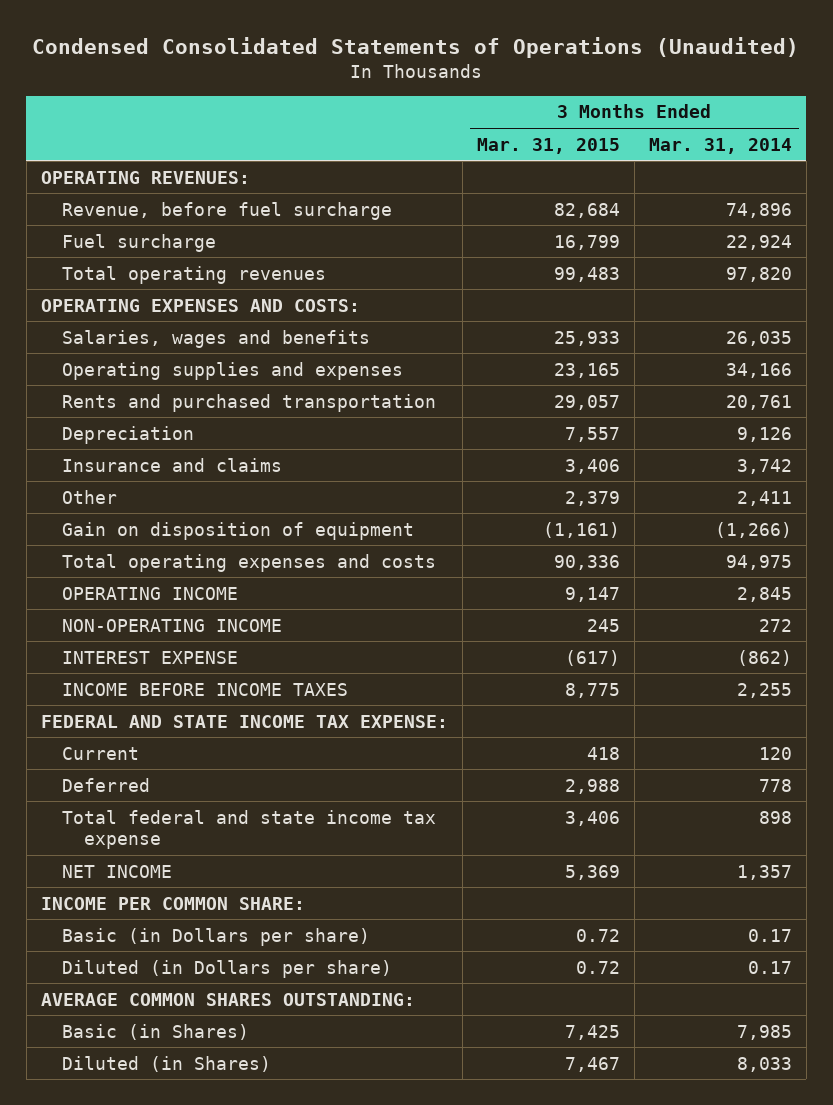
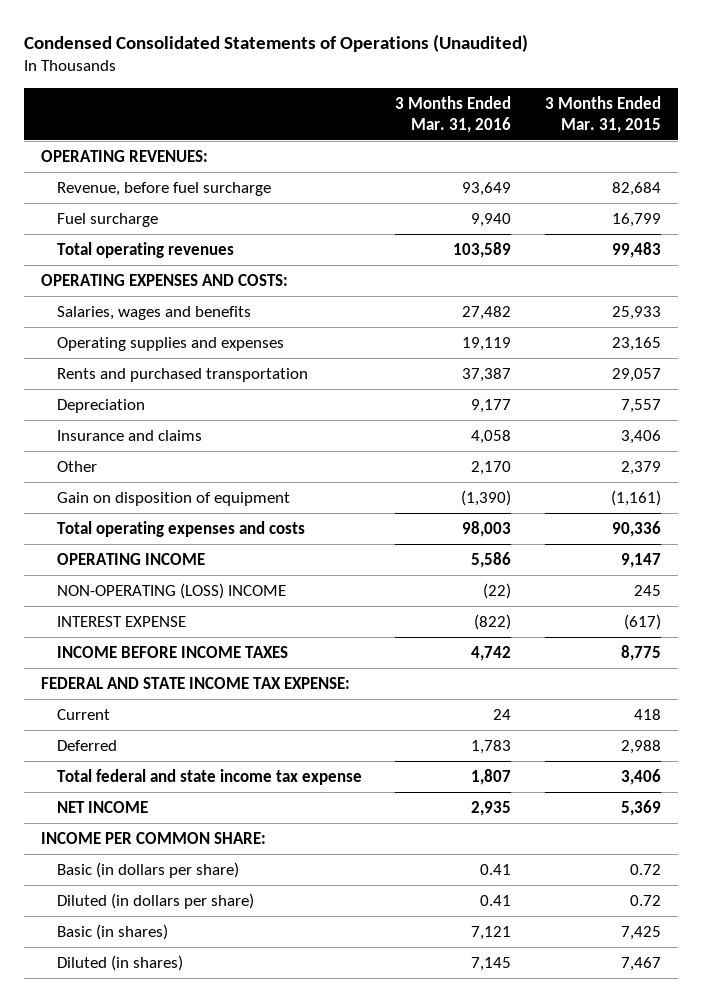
- | 3 Months Ended Mar. 31, 2015 | 3 Months Ended Mar. 31, 2014
+ | 3 Months Ended Mar. 31, 2016 | 3 Months Ended Mar. 31, 2015
- NON-OPERATING INCOME | 245 | 272
+ NON-OPERATING (LOSS) INCOME | (22) | 245
- Basic (in Dollars per share) | 0.72 | 0.17
- Diluted (in Dollars per share) | 0.72 | 0.17
- AVERAGE COMMON SHARES OUTSTANDING:
- Basic (in Shares) | 7,425 | 7,985
- Diluted (in Shares) | 7,467 | 8,033
+ Basic (in dollars per share) | 0.41 | 0.72
+ Diluted (in dollars per share) | 0.41 | 0.72
+ Basic (in shares) | 7,121 | 7,425
+ Diluted (in shares) | 7,145 | 7,467

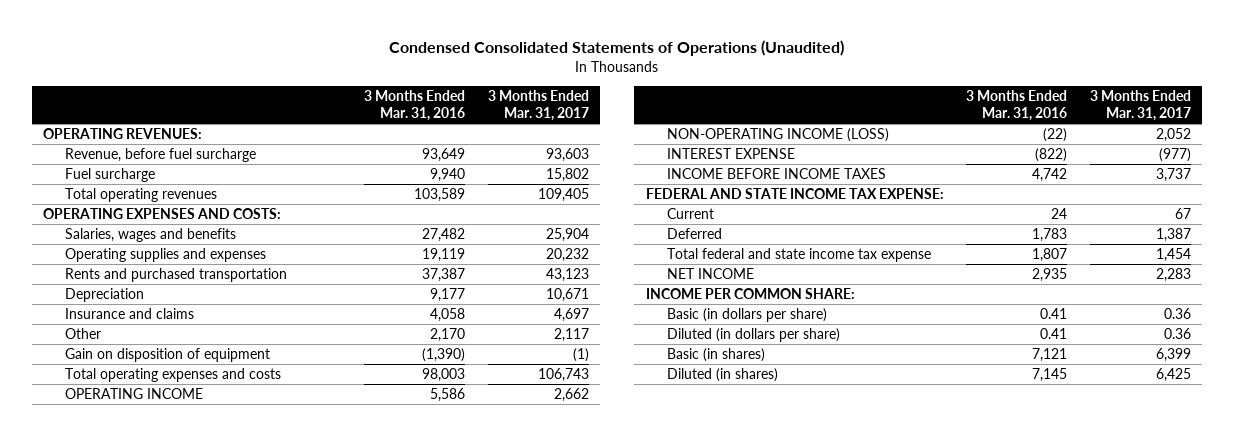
- | 3 Months Ended Mar. 31, 2016 | 3 Months Ended Mar. 31, 2015
+ | 3 Months Ended Mar. 31, 2016 | 3 Months Ended Mar. 31, 2017
- NON-OPERATING (LOSS) INCOME | (22) | 245
+ NON-OPERATING INCOME (LOSS) | (22) | 2,052

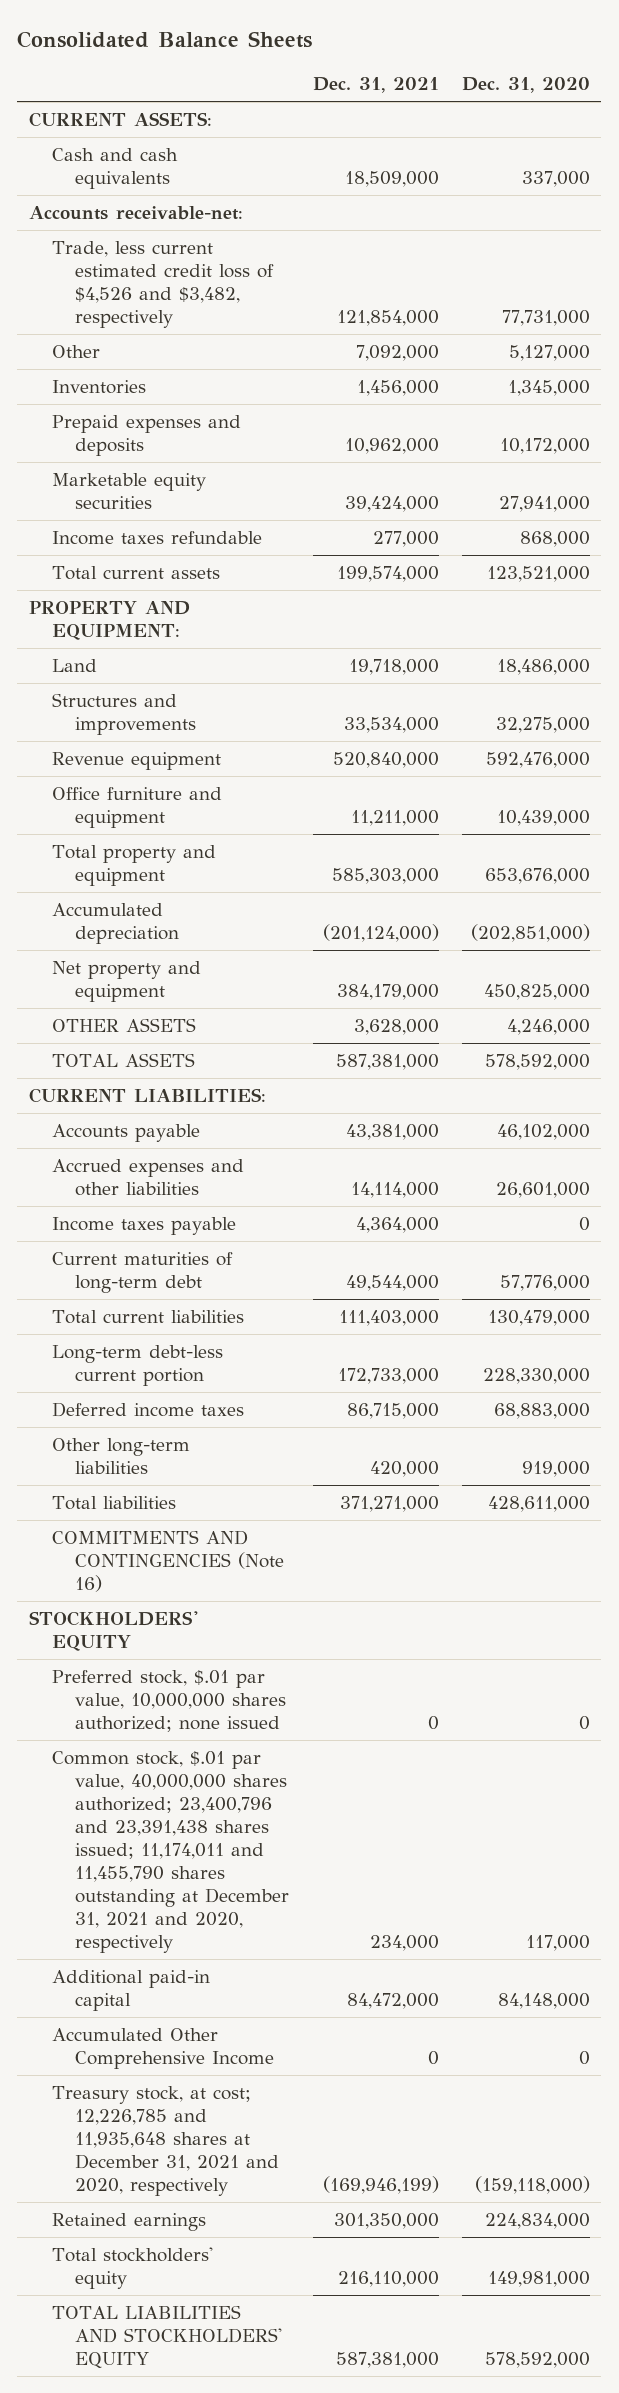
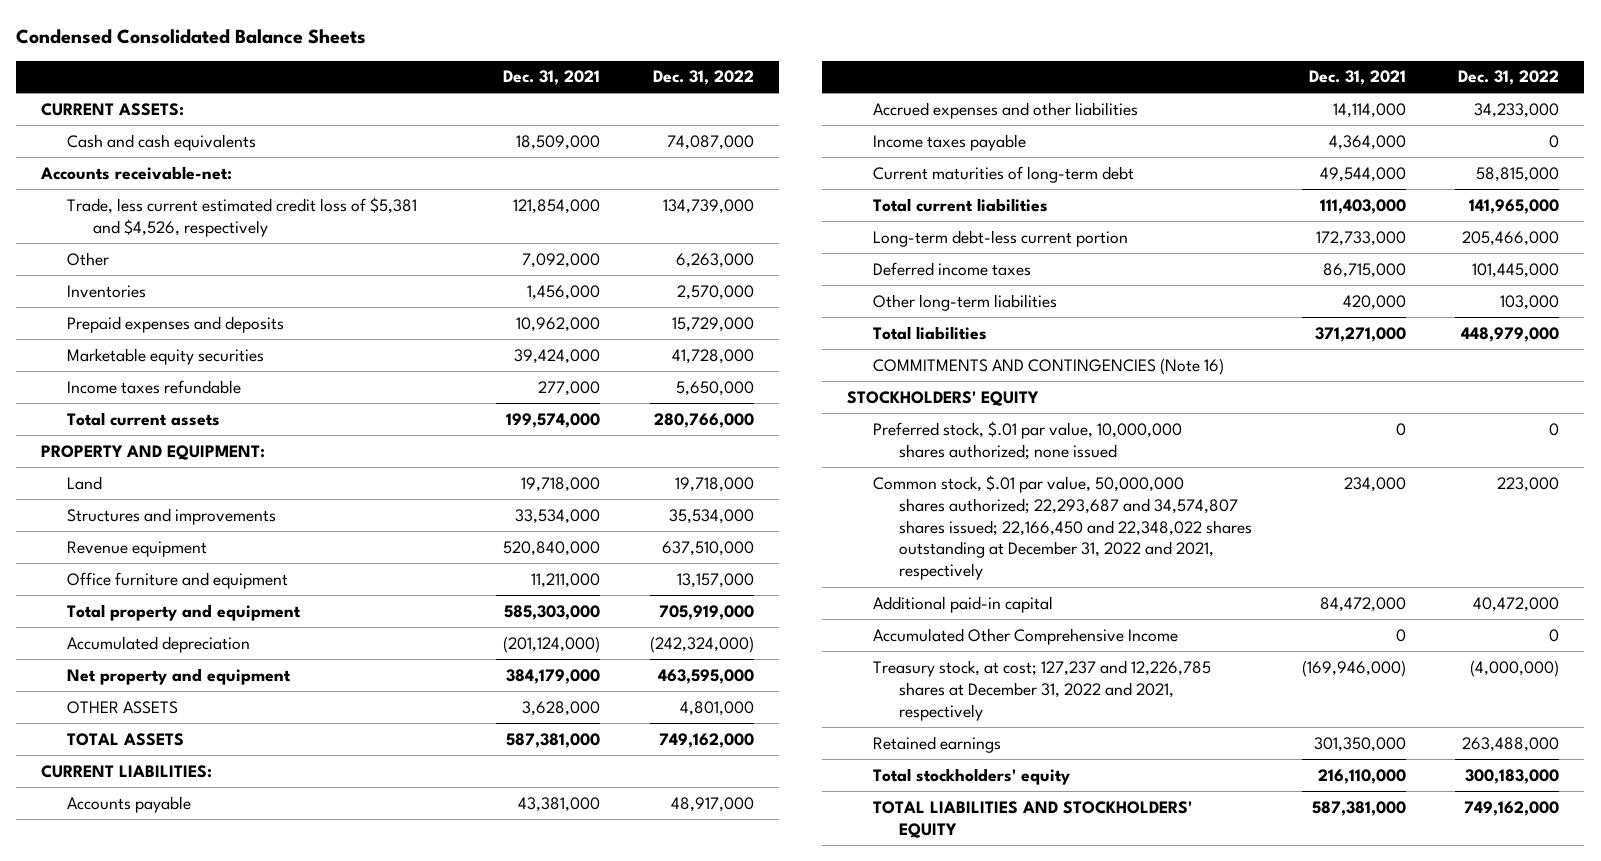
- Consolidated Balance Sheets
+ Condensed Consolidated Balance Sheets
- | Dec. 31, 2021 | Dec. 31, 2020
+ | Dec. 31, 2021 | Dec. 31, 2022
- Trade, less current estimated credit loss of $4,526 and $3,482, respectively | 121,854,000 | 77,731,000
+ Trade, less current estimated credit loss of $5,381 and $4,526, respectively | 121,854,000 | 134,739,000
- Common stock, $.01 par value, 40,000,000 shares authorized; 23,400,796 and 23,391,438 shares issued; 11,174,011 and 11,455,790 shares outstanding at December 31, 2021 and 2020, respectively | 234,000 | 117,000
+ Common stock, $.01 par value, 50,000,000 shares authorized; 22,293,687 and 34,574,807 shares issued; 22,166,450 and 22,348,022 shares outstanding at December 31, 2022 and 2021, respectively | 234,000 | 223,000
- Treasury stock, at cost; 12,226,785 and 11,935,648 shares at December 31, 2021 and 2020, respectively | (169,946,199) | (159,118,000)
+ Treasury stock, at cost; 127,237 and 12,226,785 shares at December 31, 2022 and 2021, respectively | (169,946,000) | (4,000,000)

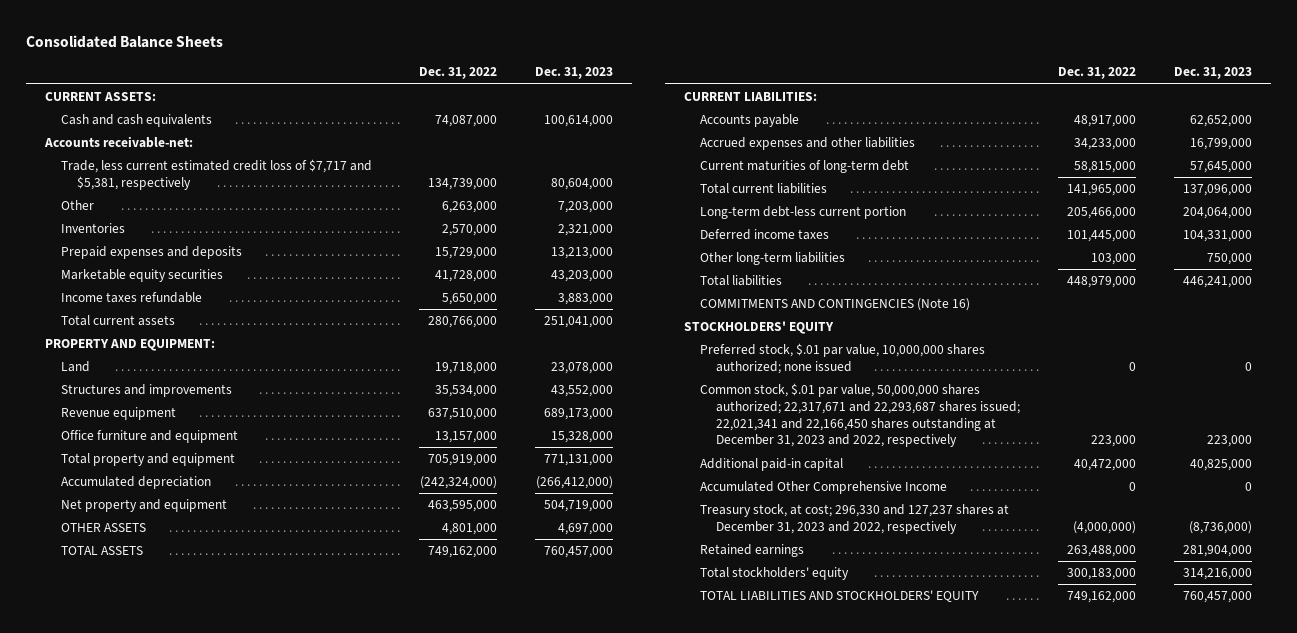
- Condensed Consolidated Balance Sheets
+ Consolidated Balance Sheets
- | Dec. 31, 2021 | Dec. 31, 2022
+ | Dec. 31, 2022 | Dec. 31, 2023
- Trade, less current estimated credit loss of $5,381 and $4,526, respectively | 121,854,000 | 134,739,000
+ Trade, less current estimated credit loss of $7,717 and $5,381, respectively | 134,739,000 | 80,604,000
- Income taxes payable | 4,364,000 | 0
- Common stock, $.01 par value, 50,000,000 shares authorized; 22,293,687 and 34,574,807 shares issued; 22,166,450 and 22,348,022 shares outstanding at December 31, 2022 and 2021, respectively | 234,000 | 223,000
+ Common stock, $.01 par value, 50,000,000 shares authorized; 22,317,671 and 22,293,687 shares issued; 22,021,341 and 22,166,450 shares outstanding at December 31, 2023 and 2022, respectively | 223,000 | 223,000
- Treasury stock, at cost; 127,237 and 12,226,785 shares at December 31, 2022 and 2021, respectively | (169,946,000) | (4,000,000)
+ Treasury stock, at cost; 296,330 and 127,237 shares at December 31, 2023 and 2022, respectively | (4,000,000) | (8,736,000)

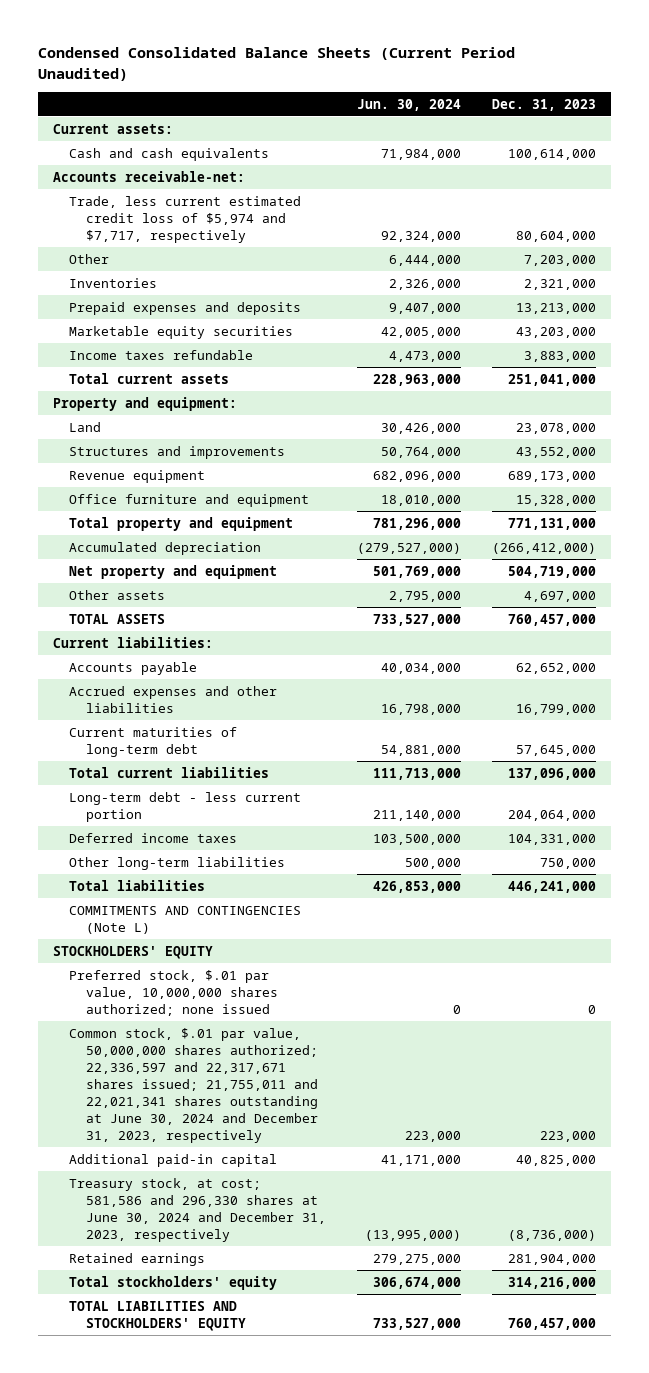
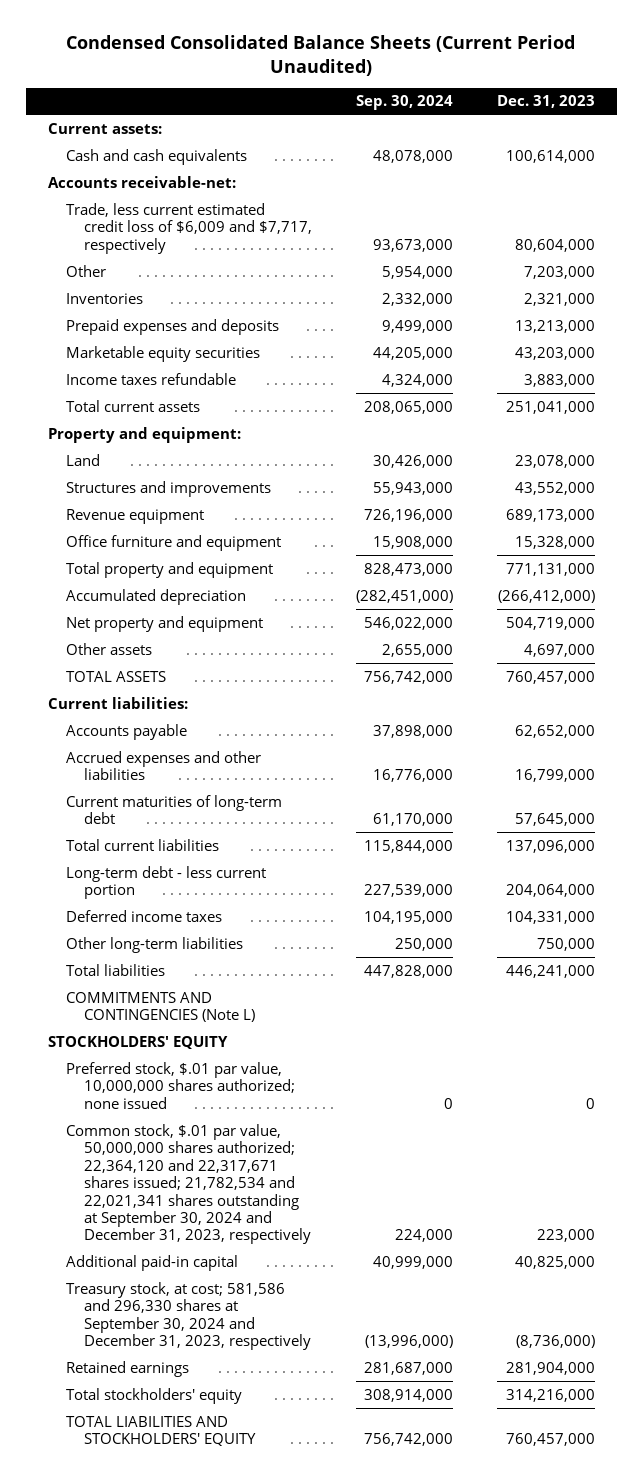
- | Jun. 30, 2024 | Dec. 31, 2023
+ | Sep. 30, 2024 | Dec. 31, 2023
- Trade, less current estimated credit loss of $5,974 and $7,717, respectively | 92,324,000 | 80,604,000
+ Trade, less current estimated credit loss of $6,009 and $7,717, respectively | 93,673,000 | 80,604,000
- Common stock, $.01 par value, 50,000,000 shares authorized; 22,336,597 and 22,317,671 shares issued; 21,755,011 and 22,021,341 shares outstanding at June 30, 2024 and December 31, 2023, respectively | 223,000 | 223,000
+ Common stock, $.01 par value, 50,000,000 shares authorized; 22,364,120 and 22,317,671 shares issued; 21,782,534 and 22,021,341 shares outstanding at September 30, 2024 and December 31, 2023, respectively | 224,000 | 223,000
- Treasury stock, at cost; 581,586 and 296,330 shares at June 30, 2024 and December 31, 2023, respectively | (13,995,000) | (8,736,000)
+ Treasury stock, at cost; 581,586 and 296,330 shares at September 30, 2024 and December 31, 2023, respectively | (13,996,000) | (8,736,000)

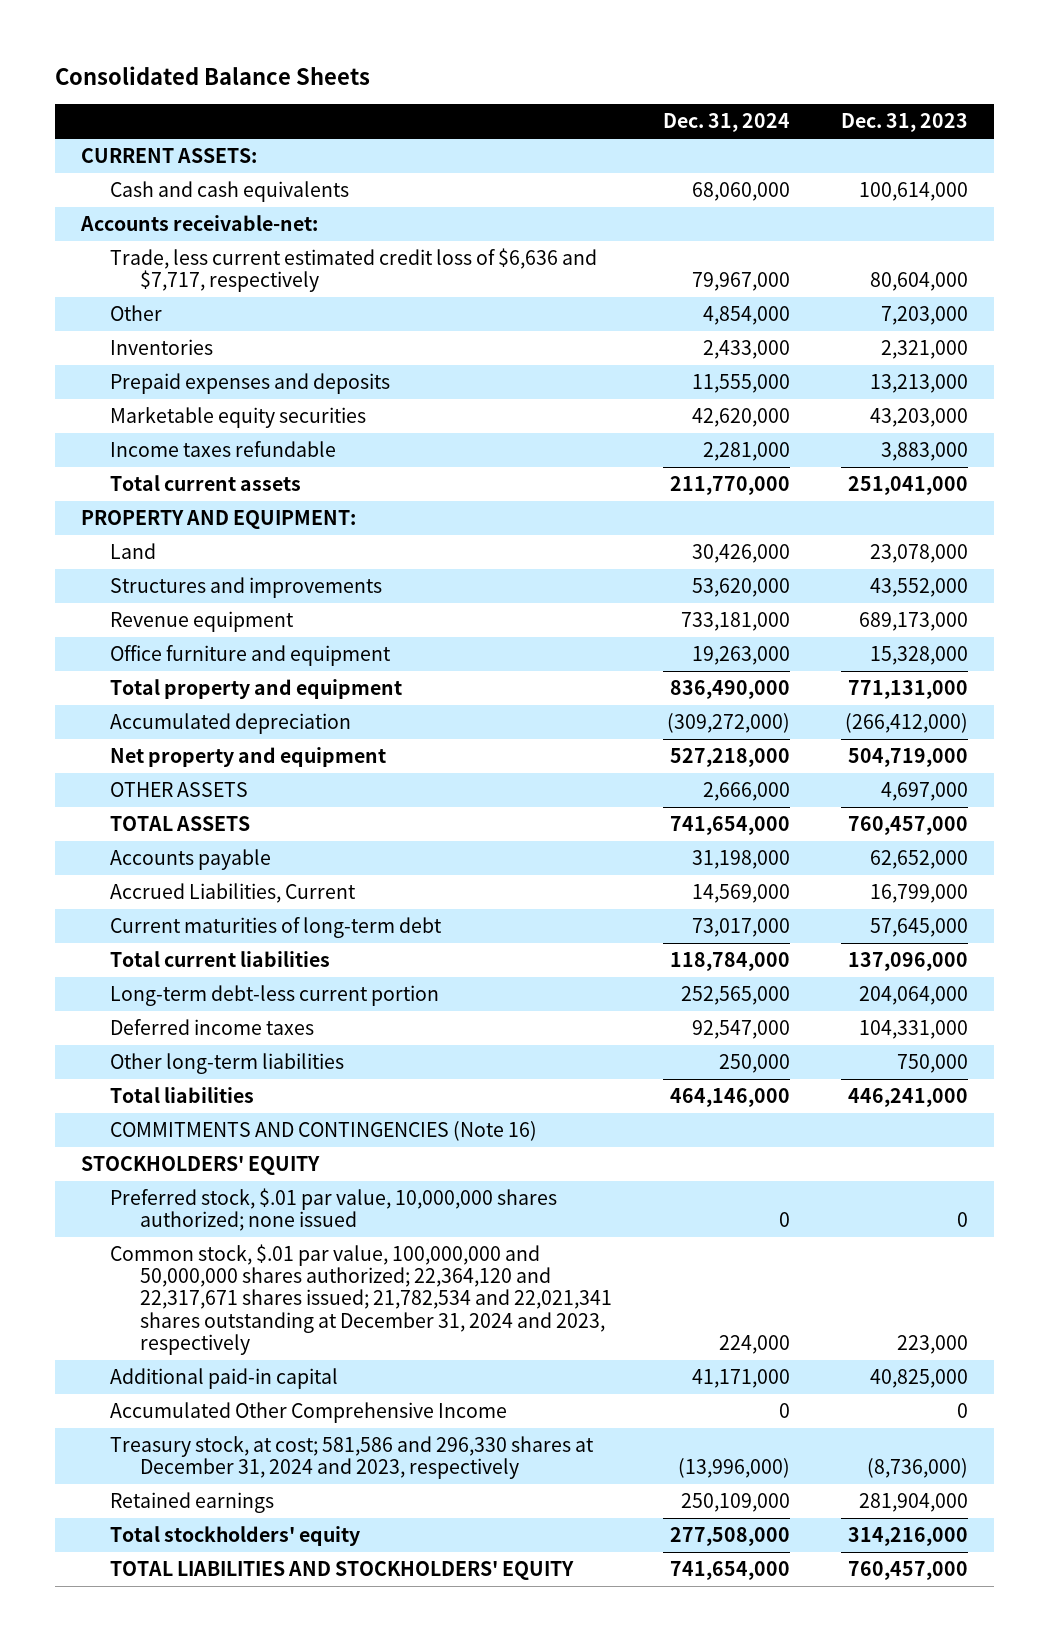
- Condensed Consolidated Balance Sheets (Current Period Unaudited)
+ Consolidated Balance Sheets
- | Sep. 30, 2024 | Dec. 31, 2023
+ | Dec. 31, 2024 | Dec. 31, 2023
- Current assets:
+ CURRENT ASSETS:
- Trade, less current estimated credit loss of $6,009 and $7,717, respectively | 93,673,000 | 80,604,000
+ Trade, less current estimated credit loss of $6,636 and $7,717, respectively | 79,967,000 | 80,604,000
- Property and equipment:
+ PROPERTY AND EQUIPMENT:
- Other assets | 2,655,000 | 4,697,000
+ OTHER ASSETS | 2,666,000 | 4,697,000
- Current liabilities:
- Accrued expenses and other liabilities | 16,776,000 | 16,799,000
+ Accrued Liabilities, Current | 14,569,000 | 16,799,000
- Long-term debt - less current portion | 227,539,000 | 204,064,000
+ Long-term debt-less current portion | 252,565,000 | 204,064,000
- COMMITMENTS AND CONTINGENCIES (Note L)
+ COMMITMENTS AND CONTINGENCIES (Note 16)
- Common stock, $.01 par value, 50,000,000 shares authorized; 22,364,120 and 22,317,671 shares issued; 21,782,534 and 22,021,341 shares outstanding at September 30, 2024 and December 31, 2023, respectively | 224,000 | 223,000
+ Common stock, $.01 par value, 100,000,000 and 50,000,000 shares authorized; 22,364,120 and 22,317,671 shares issued; 21,782,534 and 22,021,341 shares outstanding at December 31, 2024 and 2023, respectively | 224,000 | 223,000
- Treasury stock, at cost; 581,586 and 296,330 shares at September 30, 2024 and December 31, 2023, respectively | (13,996,000) | (8,736,000)
+ Accumulated Other Comprehensive Income | 0 | 0
+ Treasury stock, at cost; 581,586 and 296,330 shares at December 31, 2024 and 2023, respectively | (13,996,000) | (8,736,000)

